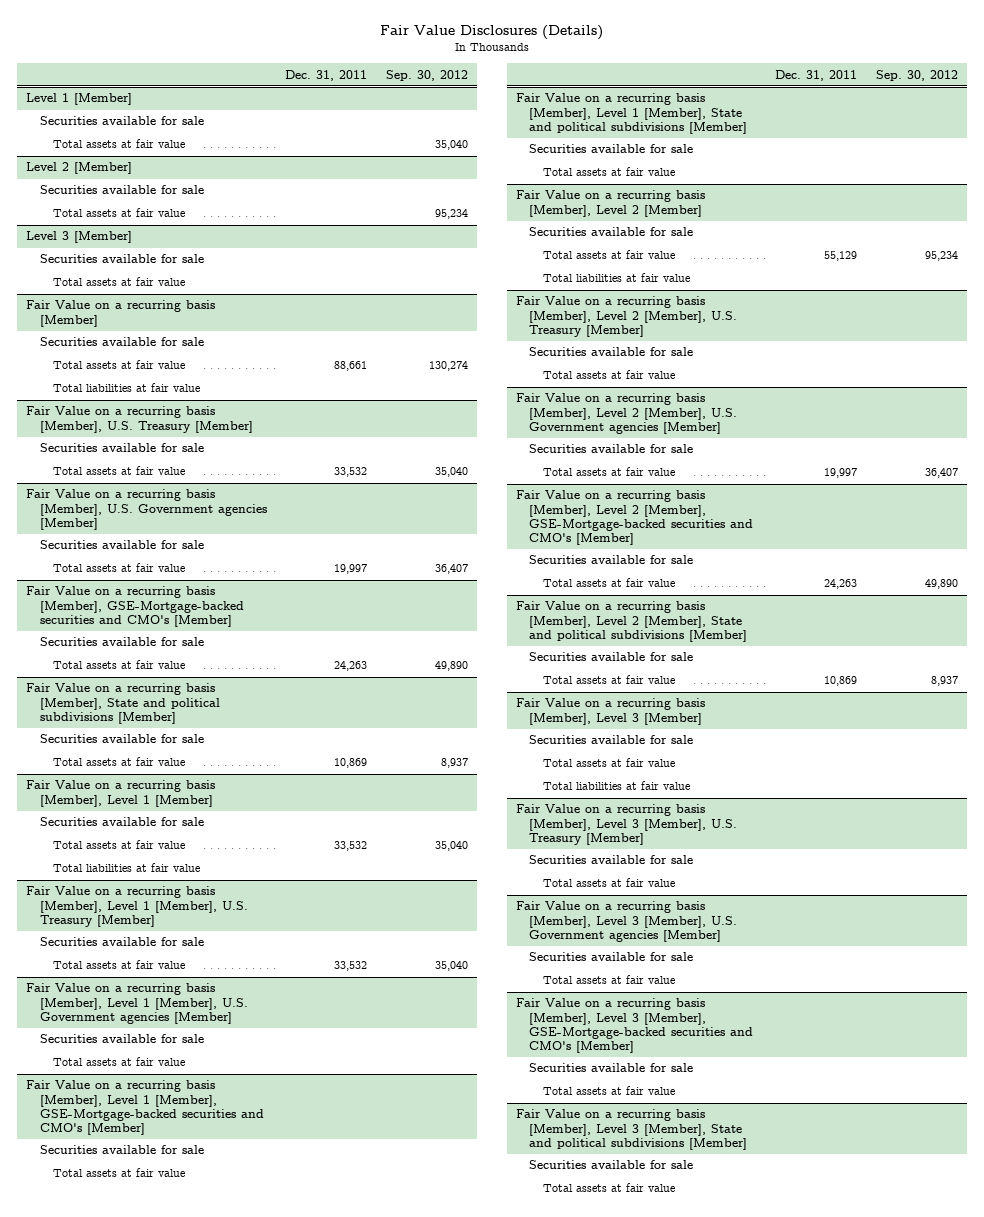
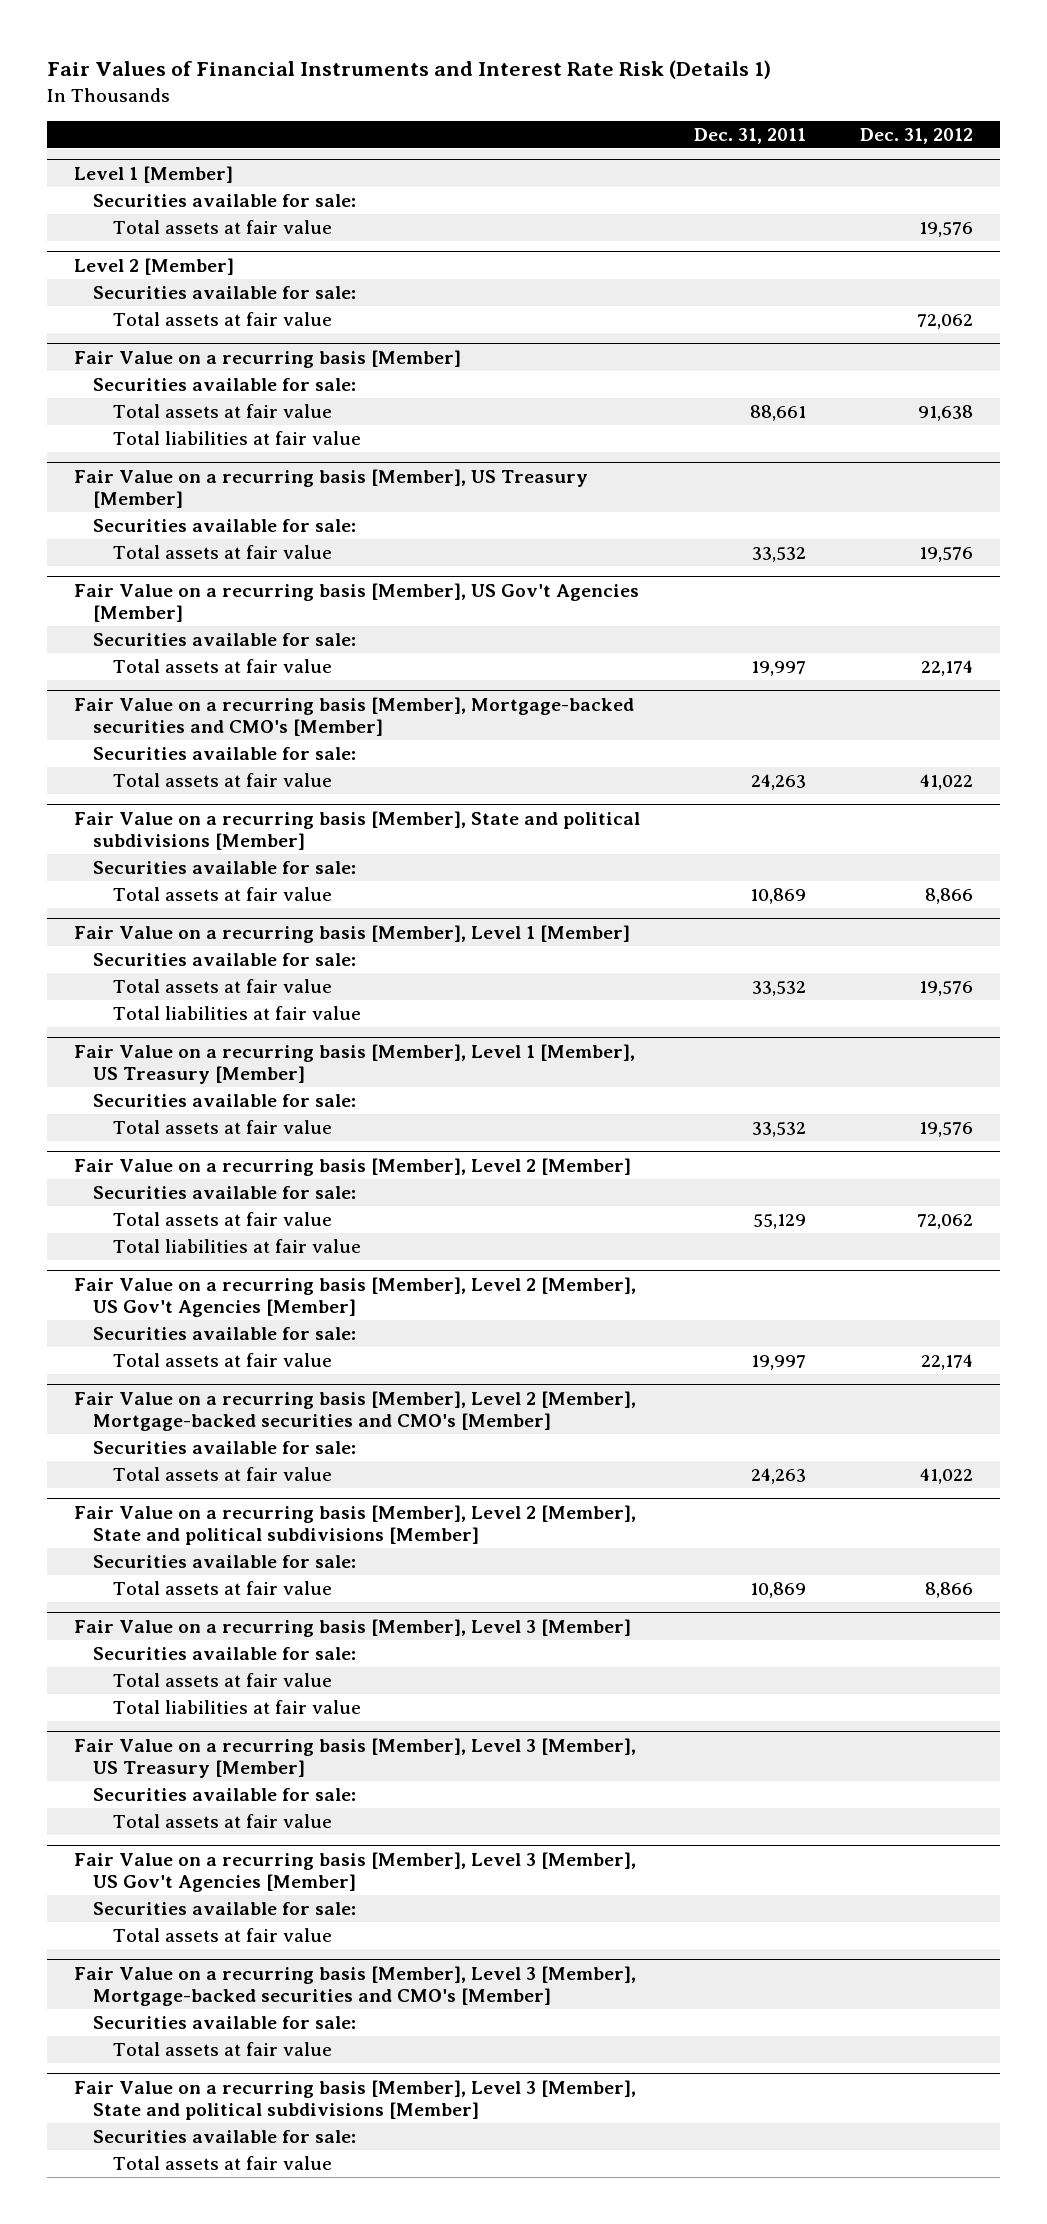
- Fair Value Disclosures (Details)
+ Fair Values of Financial Instruments and Interest Rate Risk (Details 1)
- | Dec. 31, 2011 | Sep. 30, 2012
+ | Dec. 31, 2011 | Dec. 31, 2012
@ Level 1 [Member]
- Securities available for sale
+ Securities available for sale:
@ Level 2 [Member]
- Securities available for sale
- Total assets at fair value | | 95,234
- Level 3 [Member]
- Securities available for sale
@ Level 2 [Member]
+ Securities available for sale:
@ Fair Value on a recurring basis [Member]
- Securities available for sale
+ Securities available for sale:
- Fair Value on a recurring basis [Member], U.S. Treasury [Member]
- Securities available for sale
+ Fair Value on a recurring basis [Member], US Treasury [Member]
+ Securities available for sale:
- Fair Value on a recurring basis [Member], U.S. Government agencies [Member]
- Securities available for sale
+ Fair Value on a recurring basis [Member], US Gov't Agencies [Member]
+ Securities available for sale:
- Fair Value on a recurring basis [Member], GSE-Mortgage-backed securities and CMO's [Member]
- Securities available for sale
+ Fair Value on a recurring basis [Member], Mortgage-backed securities and CMO's [Member]
+ Securities available for sale:
@ Fair Value on a recurring basis [Member], State and political subdivisions [Member]
- Securities available for sale
+ Securities available for sale:
@ Fair Value on a recurring basis [Member], Level 1 [Member]
- Securities available for sale
+ Securities available for sale:
- Fair Value on a recurring basis [Member], Level 1 [Member], U.S. Treasury [Member]
- Securities available for sale
+ Fair Value on a recurring basis [Member], Level 1 [Member], US Treasury [Member]
+ Securities available for sale:
- Fair Value on a recurring basis [Member], Level 1 [Member], U.S. Government agencies [Member]
- Securities available for sale
- Total assets at fair value
- Fair Value on a recurring basis [Member], Level 1 [Member], GSE-Mortgage-backed securities and CMO's [Member]
- Securities available for sale
- Total assets at fair value
- Fair Value on a recurring basis [Member], Level 1 [Member], State and political subdivisions [Member]
- Securities available for sale
- Total assets at fair value
@ Fair Value on a recurring basis [Member], Level 2 [Member]
- Securities available for sale
+ Securities available for sale:
- Fair Value on a recurring basis [Member], Level 2 [Member], U.S. Treasury [Member]
- Securities available for sale
- Total assets at fair value
- Fair Value on a recurring basis [Member], Level 2 [Member], U.S. Government agencies [Member]
- Securities available for sale
+ Fair Value on a recurring basis [Member], Level 2 [Member], US Gov't Agencies [Member]
+ Securities available for sale:
- Fair Value on a recurring basis [Member], Level 2 [Member], GSE-Mortgage-backed securities and CMO's [Member]
- Securities available for sale
+ Fair Value on a recurring basis [Member], Level 2 [Member], Mortgage-backed securities and CMO's [Member]
+ Securities available for sale:
@ Fair Value on a recurring basis [Member], Level 2 [Member], State and political subdivisions [Member]
- Securities available for sale
+ Securities available for sale:
@ Fair Value on a recurring basis [Member], Level 3 [Member]
- Securities available for sale
+ Securities available for sale:
- Fair Value on a recurring basis [Member], Level 3 [Member], U.S. Treasury [Member]
- Securities available for sale
+ Fair Value on a recurring basis [Member], Level 3 [Member], US Treasury [Member]
+ Securities available for sale:
- Fair Value on a recurring basis [Member], Level 3 [Member], U.S. Government agencies [Member]
- Securities available for sale
+ Fair Value on a recurring basis [Member], Level 3 [Member], US Gov't Agencies [Member]
+ Securities available for sale:
- Fair Value on a recurring basis [Member], Level 3 [Member], GSE-Mortgage-backed securities and CMO's [Member]
- Securities available for sale
+ Fair Value on a recurring basis [Member], Level 3 [Member], Mortgage-backed securities and CMO's [Member]
+ Securities available for sale:
@ Fair Value on a recurring basis [Member], Level 3 [Member], State and political subdivisions [Member]
- Securities available for sale
+ Securities available for sale:

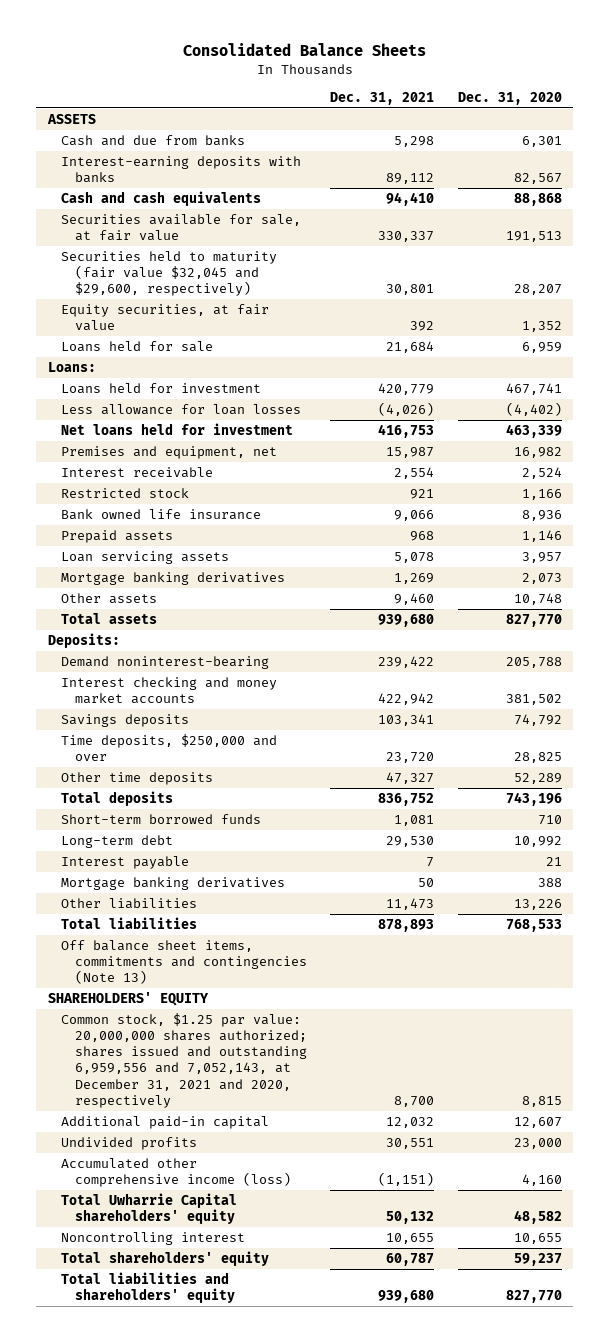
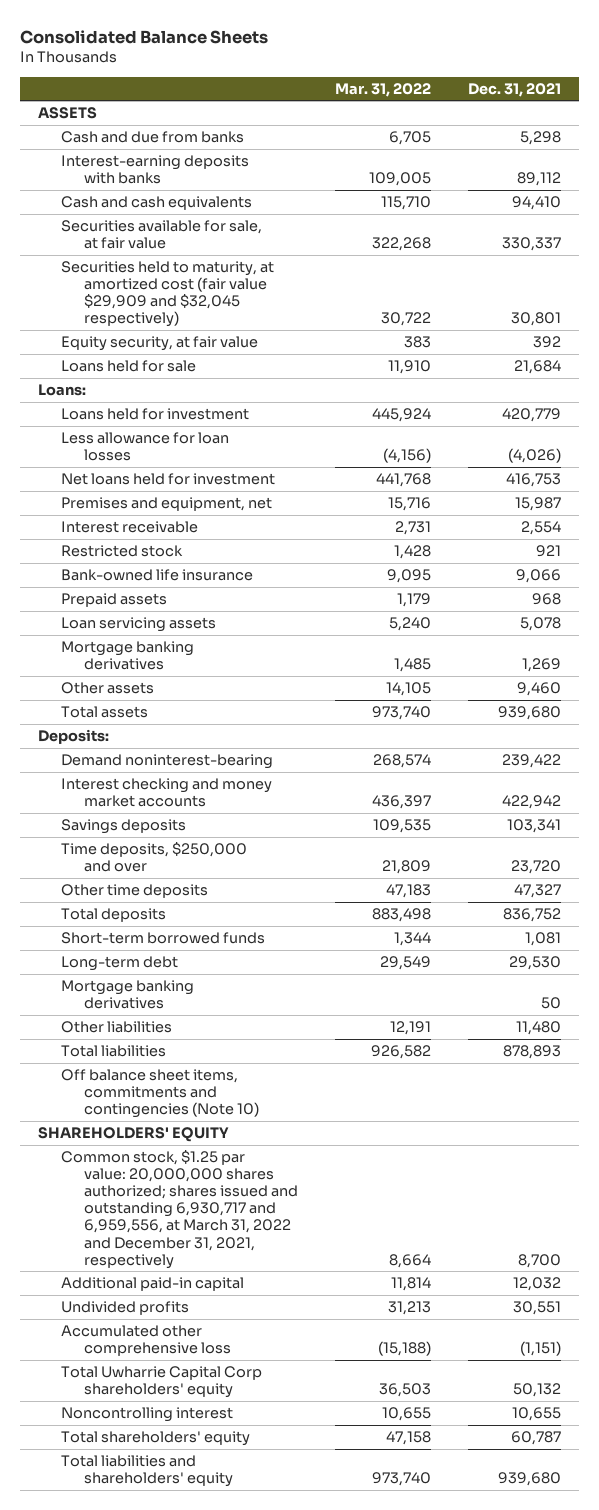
- | Dec. 31, 2021 | Dec. 31, 2020
+ | Mar. 31, 2022 | Dec. 31, 2021
- Securities held to maturity (fair value $32,045 and $29,600, respectively) | 30,801 | 28,207
- Equity securities, at fair value | 392 | 1,352
+ Securities held to maturity, at amortized cost (fair value $29,909 and $32,045 respectively) | 30,722 | 30,801
+ Equity security, at fair value | 383 | 392
- Bank owned life insurance | 9,066 | 8,936
+ Bank-owned life insurance | 9,095 | 9,066
- Interest payable | 7 | 21
- Other liabilities | 11,473 | 13,226
+ Other liabilities | 12,191 | 11,480
- Off balance sheet items, commitments and contingencies (Note 13)
+ Off balance sheet items, commitments and contingencies (Note 10)
- Common stock, $1.25 par value: 20,000,000 shares authorized; shares issued and outstanding 6,959,556 and 7,052,143, at December 31, 2021 and 2020, respectively | 8,700 | 8,815
+ Common stock, $1.25 par value: 20,000,000 shares authorized; shares issued and outstanding 6,930,717 and 6,959,556, at March 31, 2022 and December 31, 2021, respectively | 8,664 | 8,700
- Accumulated other comprehensive income (loss) | (1,151) | 4,160
- Total Uwharrie Capital shareholders' equity | 50,132 | 48,582
+ Accumulated other comprehensive loss | (15,188) | (1,151)
+ Total Uwharrie Capital Corp shareholders' equity | 36,503 | 50,132

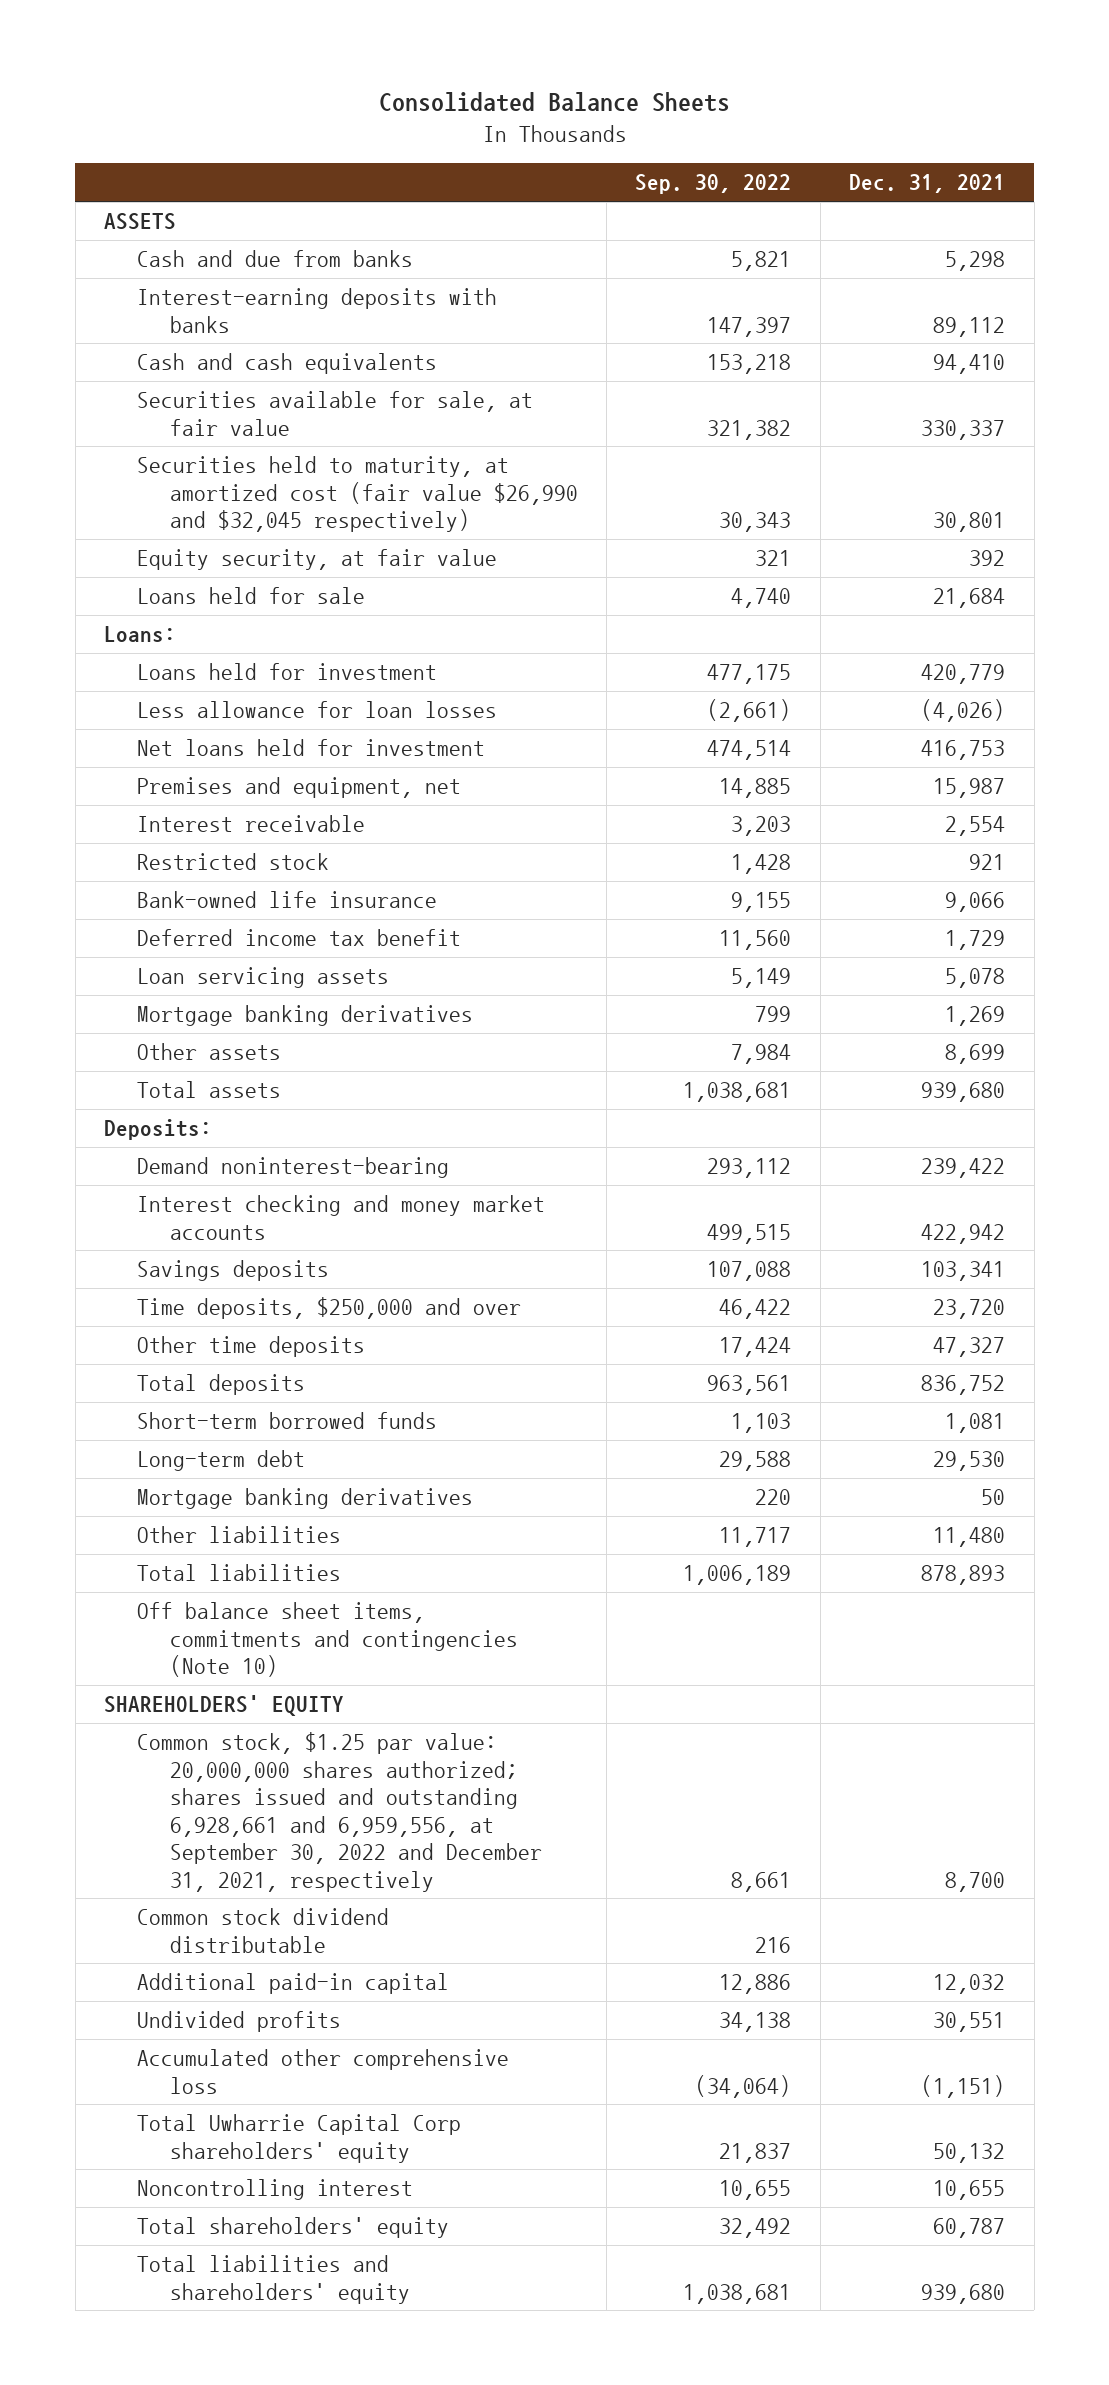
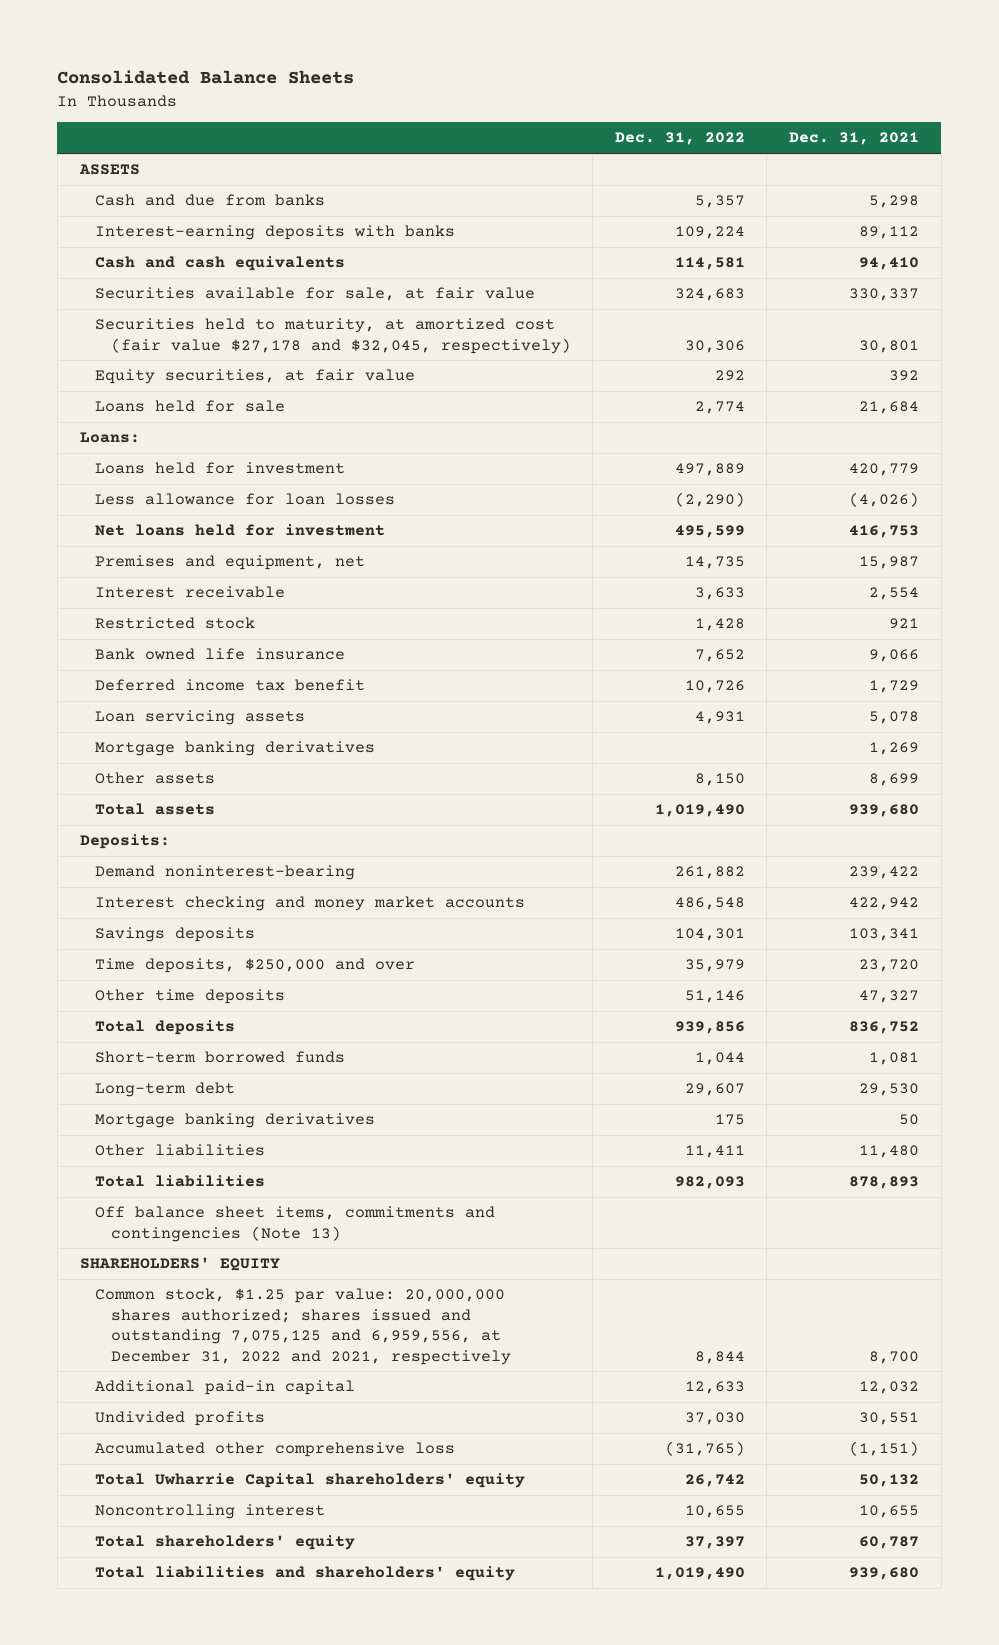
- | Sep. 30, 2022 | Dec. 31, 2021
+ | Dec. 31, 2022 | Dec. 31, 2021
- Securities held to maturity, at amortized cost (fair value $26,990 and $32,045 respectively) | 30,343 | 30,801
- Equity security, at fair value | 321 | 392
+ Securities held to maturity, at amortized cost (fair value $27,178 and $32,045, respectively) | 30,306 | 30,801
+ Equity securities, at fair value | 292 | 392
- Bank-owned life insurance | 9,155 | 9,066
+ Bank owned life insurance | 7,652 | 9,066
- Off balance sheet items, commitments and contingencies (Note 10)
+ Off balance sheet items, commitments and contingencies (Note 13)
- Common stock, $1.25 par value: 20,000,000 shares authorized; shares issued and outstanding 6,928,661 and 6,959,556, at September 30, 2022 and December 31, 2021, respectively | 8,661 | 8,700
- Common stock dividend distributable | 216 |
+ Common stock, $1.25 par value: 20,000,000 shares authorized; shares issued and outstanding 7,075,125 and 6,959,556, at December 31, 2022 and 2021, respectively | 8,844 | 8,700
- Total Uwharrie Capital Corp shareholders' equity | 21,837 | 50,132
+ Total Uwharrie Capital shareholders' equity | 26,742 | 50,132

